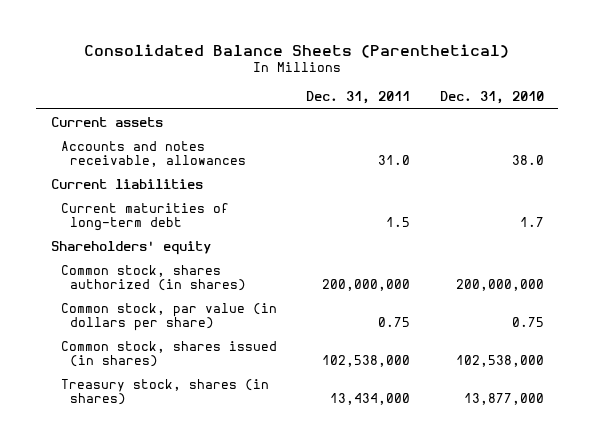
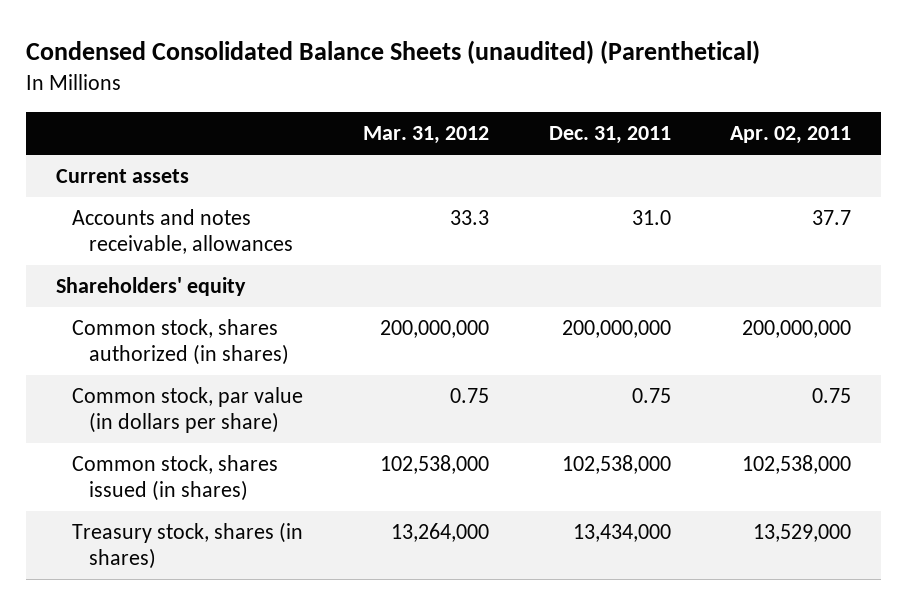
- Consolidated Balance Sheets (Parenthetical)
+ Condensed Consolidated Balance Sheets (unaudited) (Parenthetical)
- | Dec. 31, 2011 | Dec. 31, 2010
+ | Mar. 31, 2012 | Dec. 31, 2011 | Apr. 02, 2011
- Current liabilities
- Current maturities of long-term debt | 1.5 | 1.7

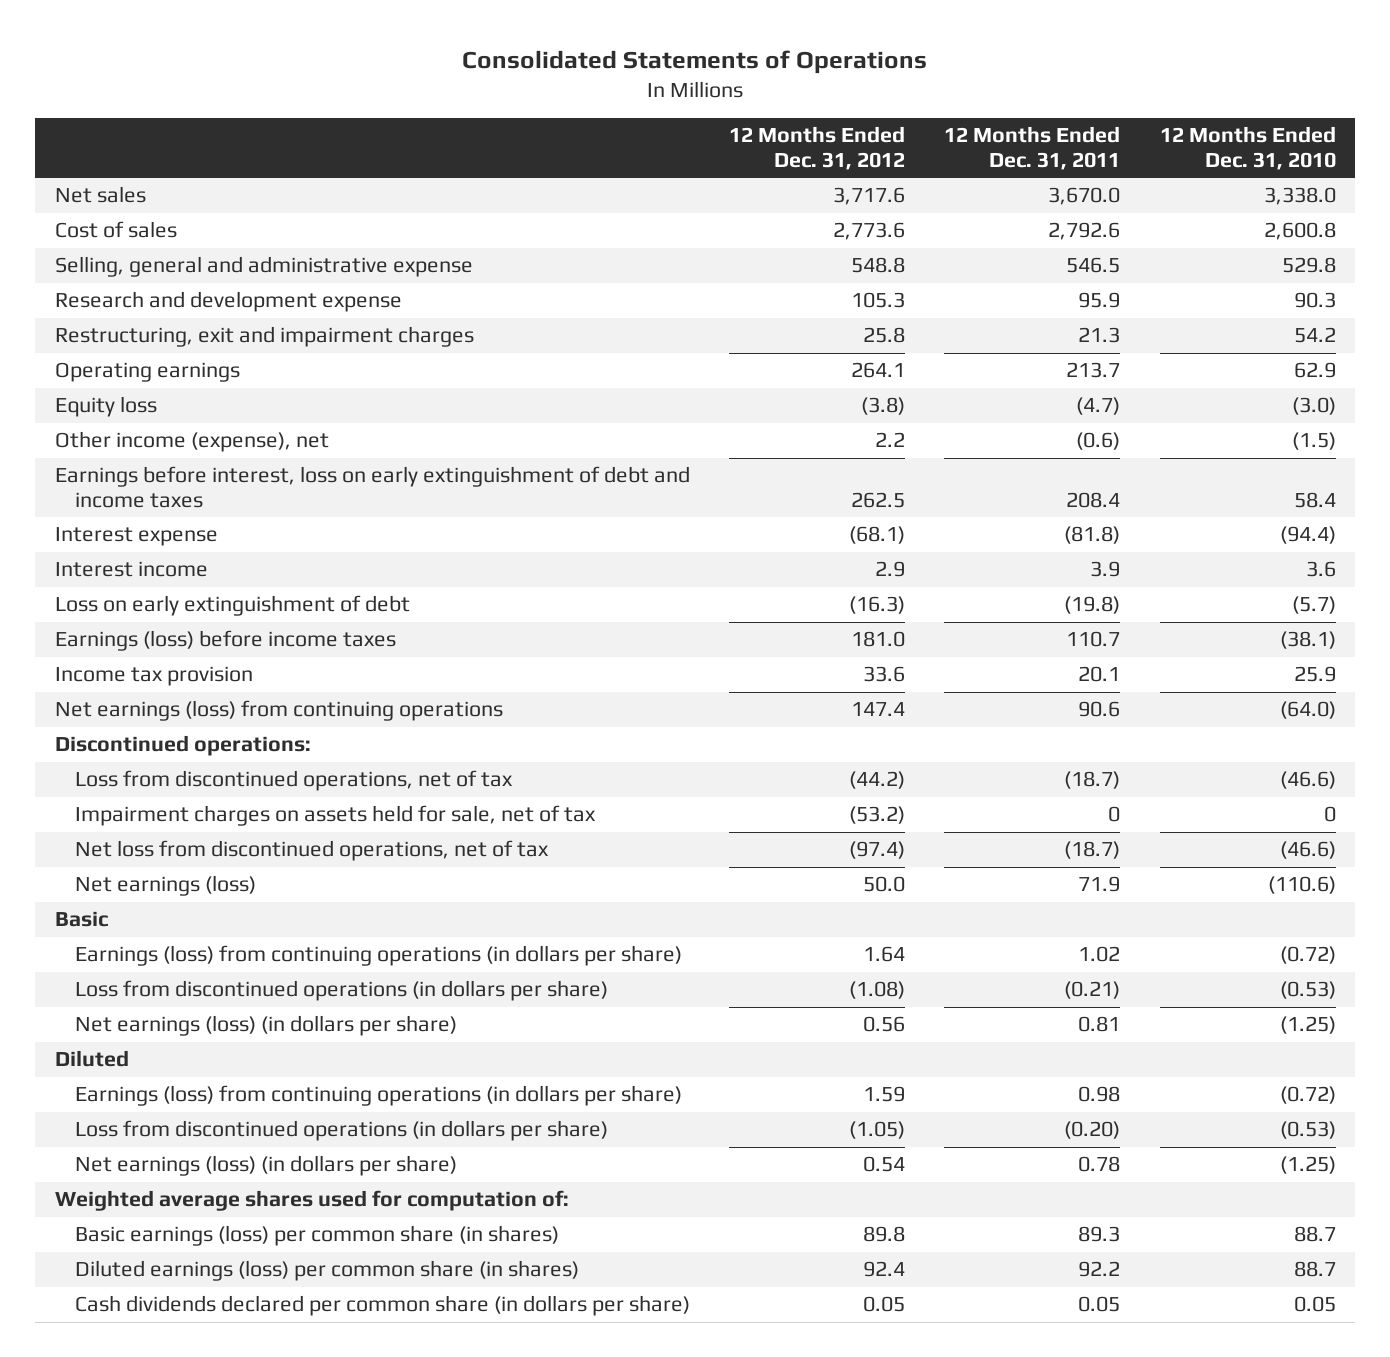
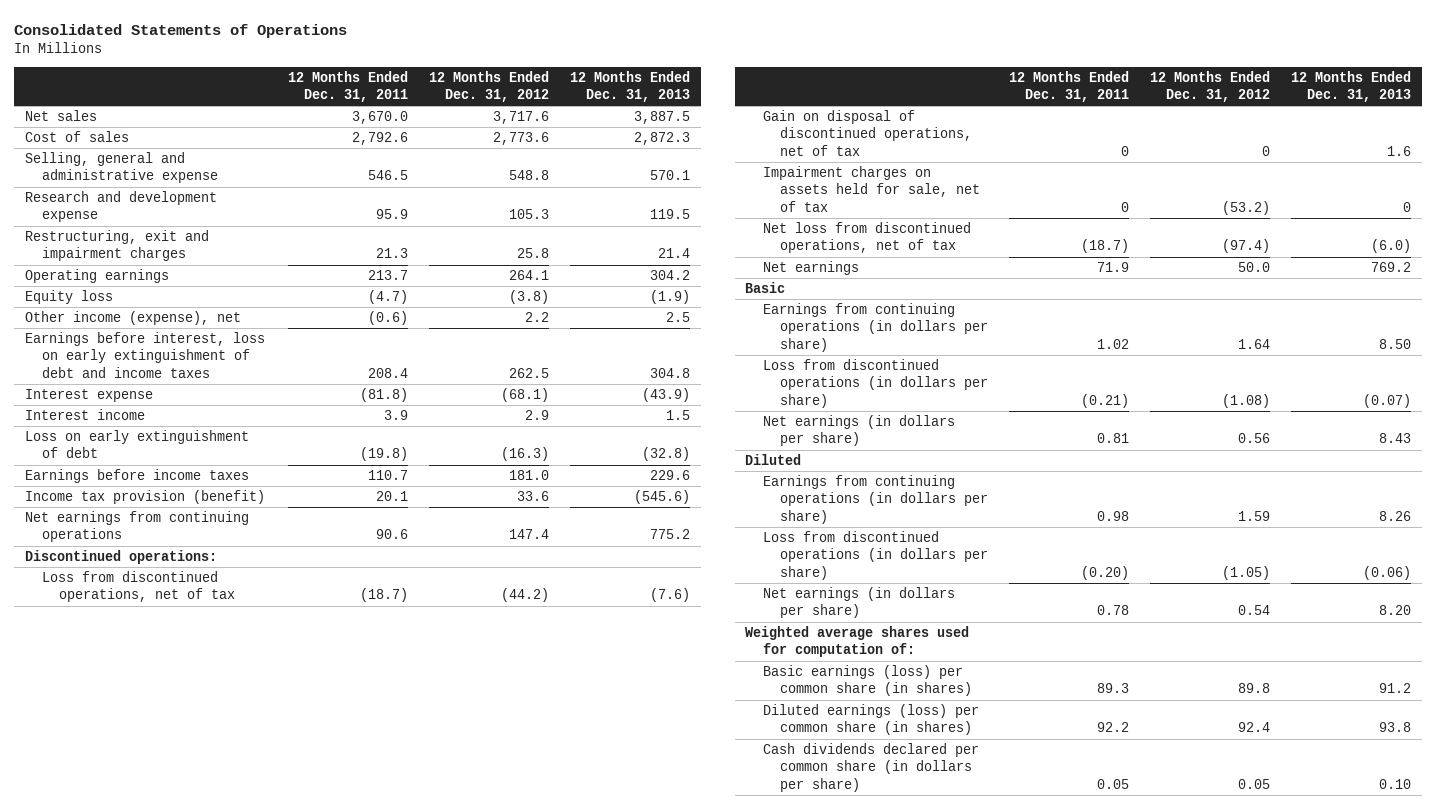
- | 12 Months Ended Dec. 31, 2012 | 12 Months Ended Dec. 31, 2011 | 12 Months Ended Dec. 31, 2010
+ | 12 Months Ended Dec. 31, 2011 | 12 Months Ended Dec. 31, 2012 | 12 Months Ended Dec. 31, 2013
- Earnings (loss) before income taxes | 181.0 | 110.7 | (38.1)
- Income tax provision | 33.6 | 20.1 | 25.9
- Net earnings (loss) from continuing operations | 147.4 | 90.6 | (64.0)
+ Earnings before income taxes | 110.7 | 181.0 | 229.6
+ Income tax provision (benefit) | 20.1 | 33.6 | (545.6)
+ Net earnings from continuing operations | 90.6 | 147.4 | 775.2
+ Gain on disposal of discontinued operations, net of tax | 0 | 0 | 1.6
- Net earnings (loss) | 50.0 | 71.9 | (110.6)
+ Net earnings | 71.9 | 50.0 | 769.2
- Earnings (loss) from continuing operations (in dollars per share) | 1.64 | 1.02 | (0.72)
+ Earnings from continuing operations (in dollars per share) | 1.02 | 1.64 | 8.50
- Net earnings (loss) (in dollars per share) | 0.56 | 0.81 | (1.25)
+ Net earnings (in dollars per share) | 0.81 | 0.56 | 8.43
- Earnings (loss) from continuing operations (in dollars per share) | 1.59 | 0.98 | (0.72)
+ Earnings from continuing operations (in dollars per share) | 0.98 | 1.59 | 8.26
- Net earnings (loss) (in dollars per share) | 0.54 | 0.78 | (1.25)
+ Net earnings (in dollars per share) | 0.78 | 0.54 | 8.20

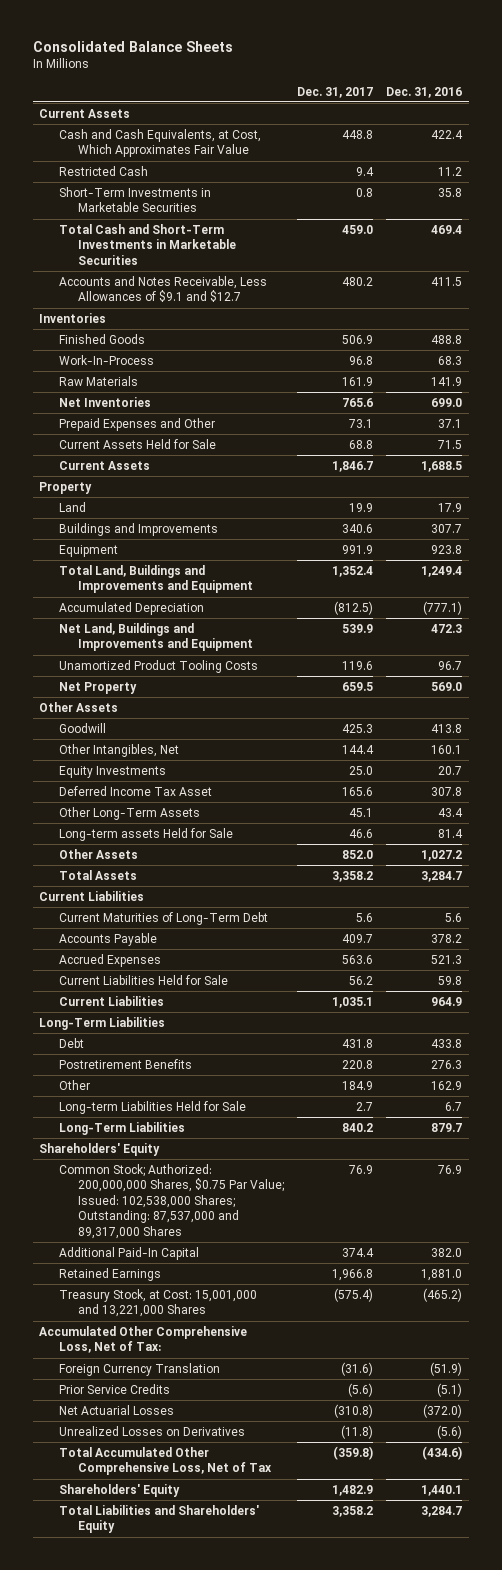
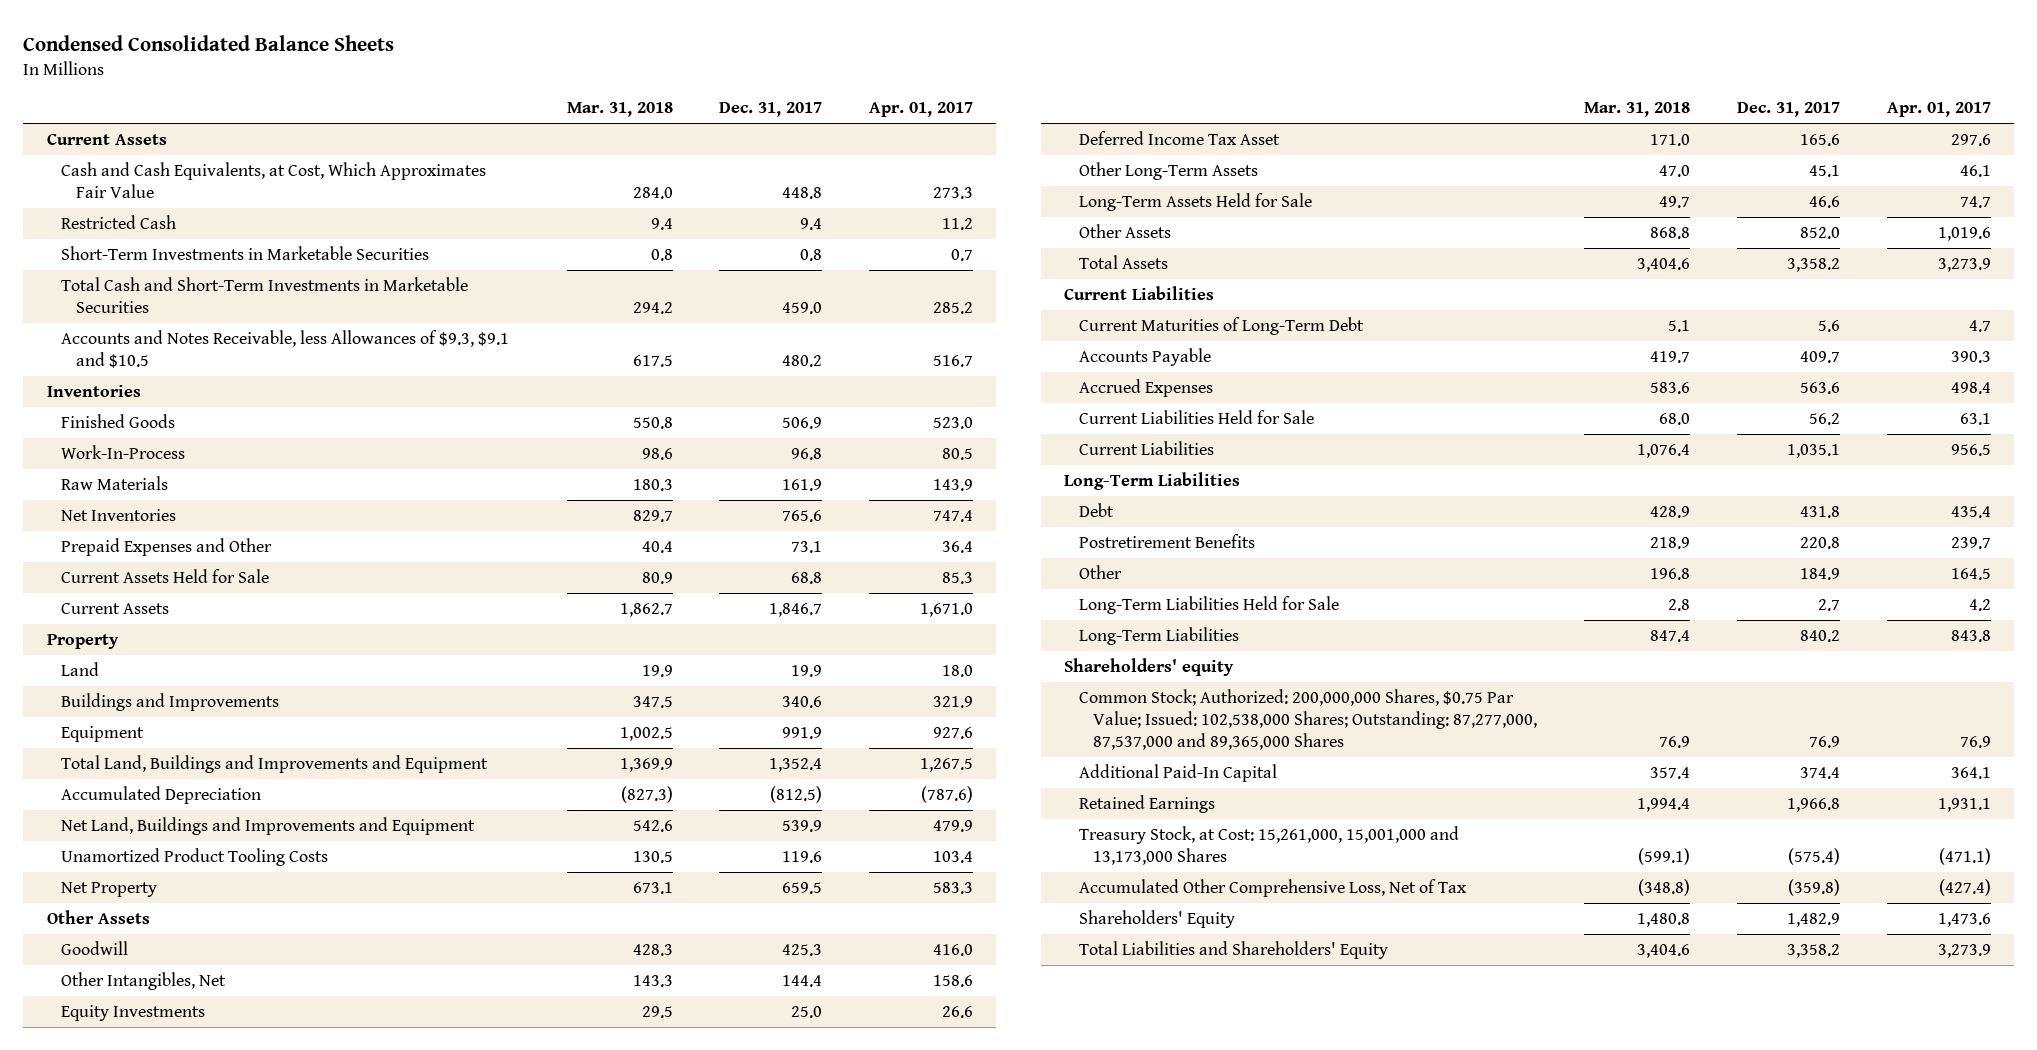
- Consolidated Balance Sheets
+ Condensed Consolidated Balance Sheets
- | Dec. 31, 2017 | Dec. 31, 2016
+ | Mar. 31, 2018 | Dec. 31, 2017 | Apr. 01, 2017
- Accounts and Notes Receivable, Less Allowances of $9.1 and $12.7 | 480.2 | 411.5
+ Accounts and Notes Receivable, less Allowances of $9.3, $9.1 and $10.5 | 617.5 | 480.2 | 516.7
- Long-term assets Held for Sale | 46.6 | 81.4
+ Long-Term Assets Held for Sale | 49.7 | 46.6 | 74.7
- Long-term Liabilities Held for Sale | 2.7 | 6.7
+ Long-Term Liabilities Held for Sale | 2.8 | 2.7 | 4.2
- Shareholders' Equity
- Common Stock; Authorized: 200,000,000 Shares, $0.75 Par Value; Issued: 102,538,000 Shares; Outstanding: 87,537,000 and 89,317,000 Shares | 76.9 | 76.9
+ Shareholders' equity
+ Common Stock; Authorized: 200,000,000 Shares, $0.75 Par Value; Issued: 102,538,000 Shares; Outstanding: 87,277,000, 87,537,000 and 89,365,000 Shares | 76.9 | 76.9 | 76.9
- Treasury Stock, at Cost: 15,001,000 and 13,221,000 Shares | (575.4) | (465.2)
- Accumulated Other Comprehensive Loss, Net of Tax:
- Foreign Currency Translation | (31.6) | (51.9)
- Prior Service Credits | (5.6) | (5.1)
- Net Actuarial Losses | (310.8) | (372.0)
- Unrealized Losses on Derivatives | (11.8) | (5.6)
- Total Accumulated Other Comprehensive Loss, Net of Tax | (359.8) | (434.6)
+ Treasury Stock, at Cost: 15,261,000, 15,001,000 and 13,173,000 Shares | (599.1) | (575.4) | (471.1)
+ Accumulated Other Comprehensive Loss, Net of Tax | (348.8) | (359.8) | (427.4)

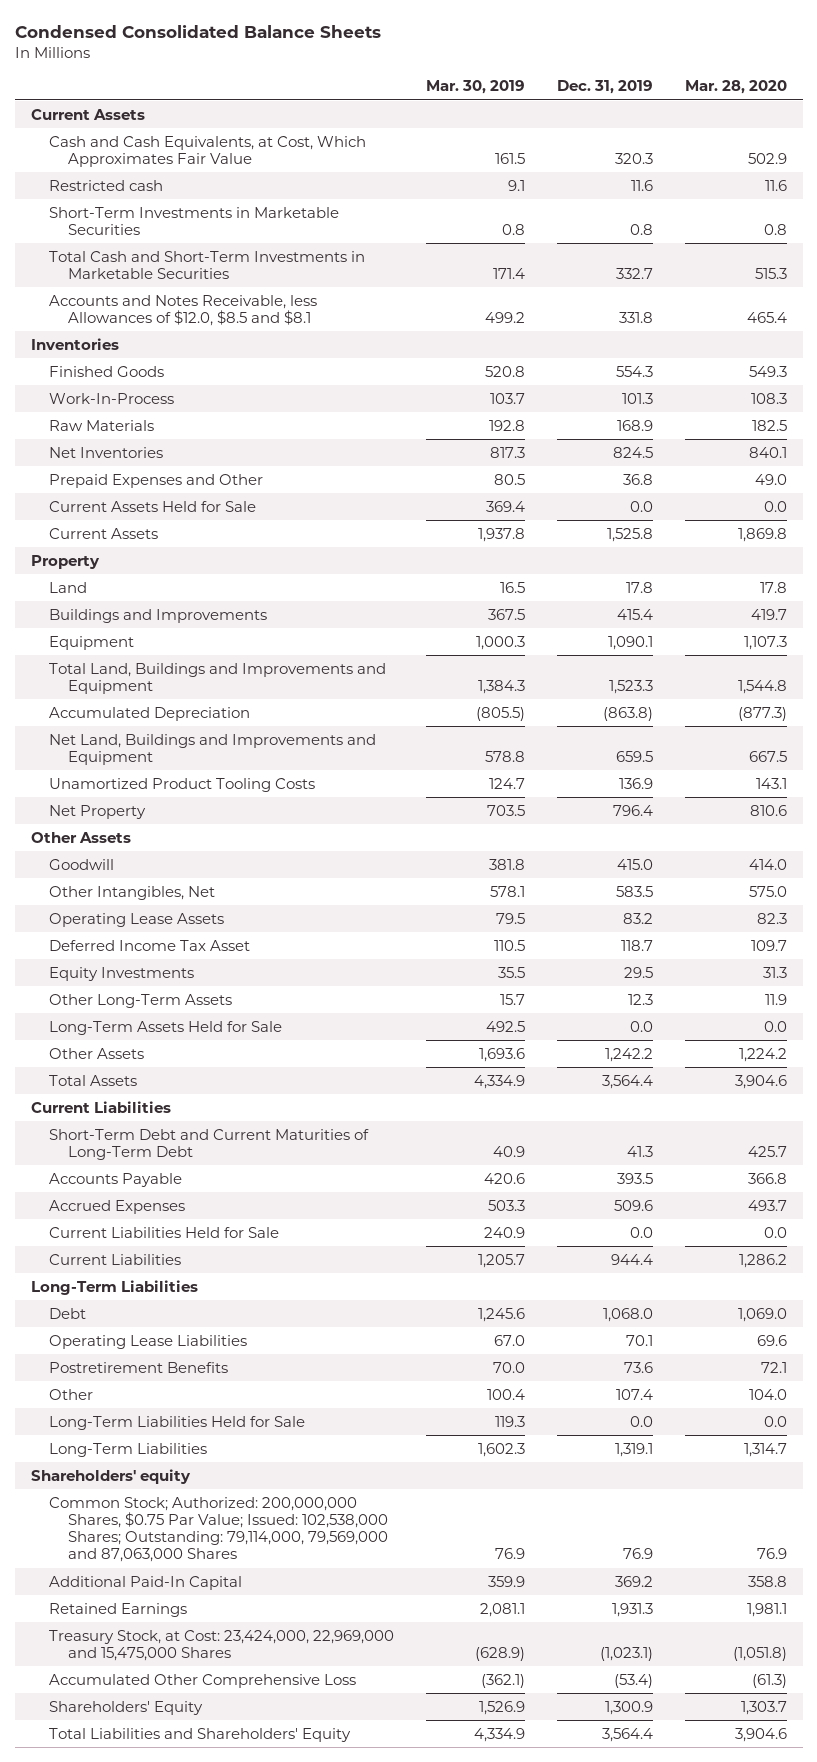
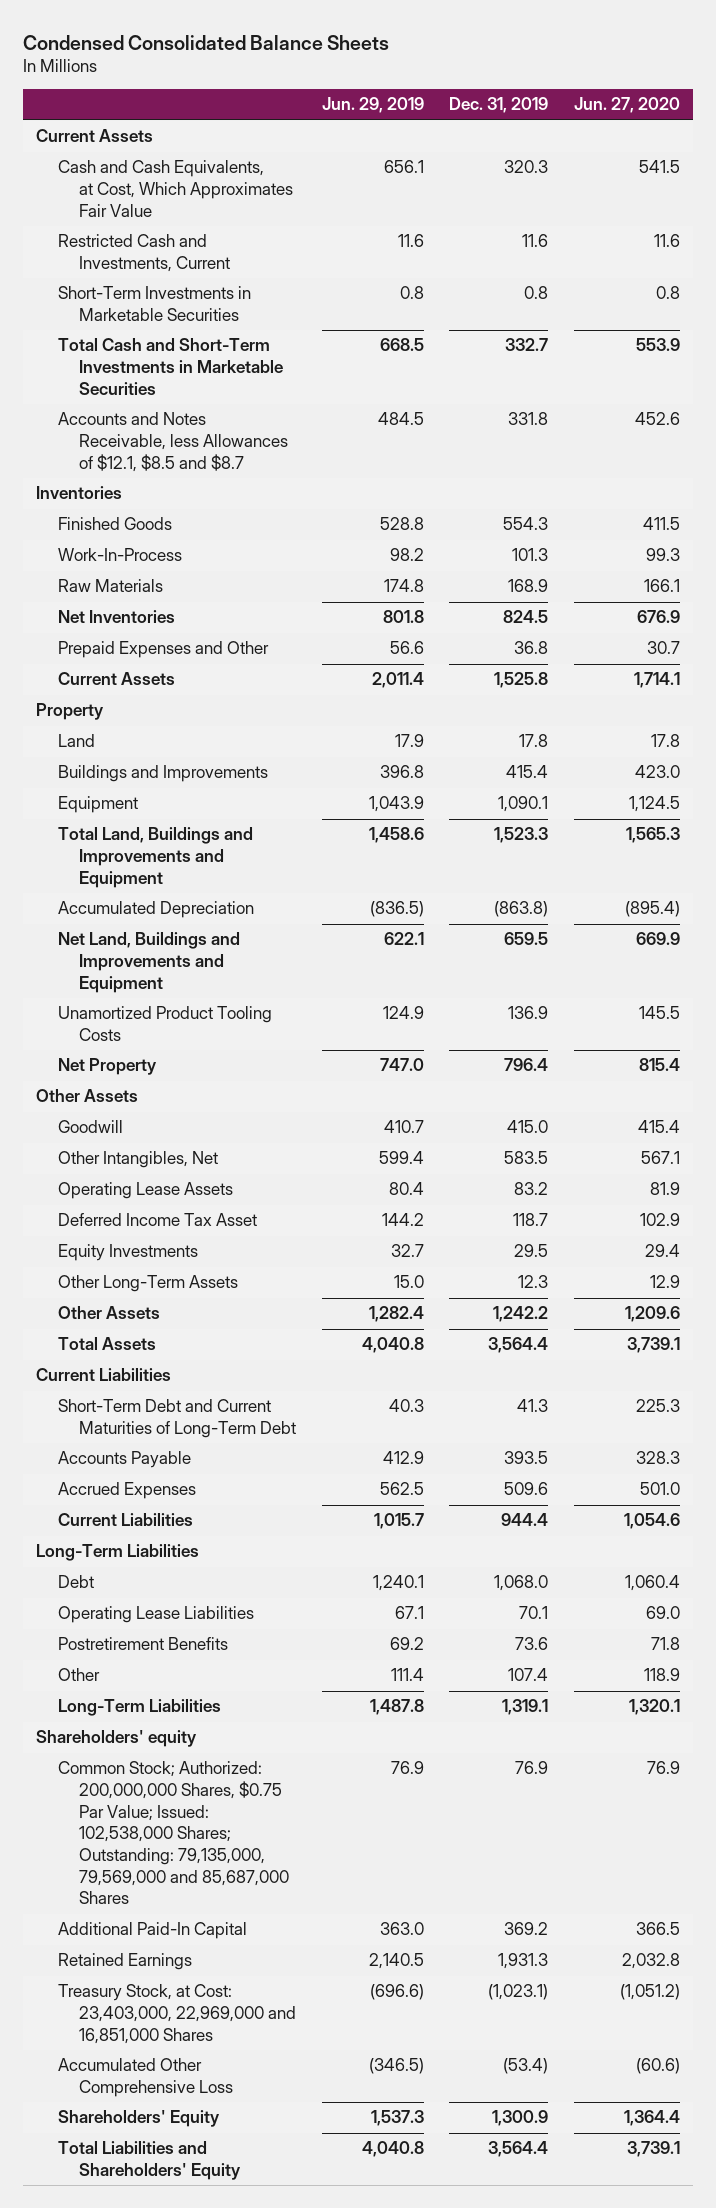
- | Mar. 30, 2019 | Dec. 31, 2019 | Mar. 28, 2020
+ | Jun. 29, 2019 | Dec. 31, 2019 | Jun. 27, 2020
- Restricted cash | 9.1 | 11.6 | 11.6
+ Restricted Cash and Investments, Current | 11.6 | 11.6 | 11.6
- Accounts and Notes Receivable, less Allowances of $12.0, $8.5 and $8.1 | 499.2 | 331.8 | 465.4
+ Accounts and Notes Receivable, less Allowances of $12.1, $8.5 and $8.7 | 484.5 | 331.8 | 452.6
- Current Assets Held for Sale | 369.4 | 0.0 | 0.0
- Long-Term Assets Held for Sale | 492.5 | 0.0 | 0.0
- Current Liabilities Held for Sale | 240.9 | 0.0 | 0.0
- Long-Term Liabilities Held for Sale | 119.3 | 0.0 | 0.0
- Common Stock; Authorized: 200,000,000 Shares, $0.75 Par Value; Issued: 102,538,000 Shares; Outstanding: 79,114,000, 79,569,000 and 87,063,000 Shares | 76.9 | 76.9 | 76.9
+ Common Stock; Authorized: 200,000,000 Shares, $0.75 Par Value; Issued: 102,538,000 Shares; Outstanding: 79,135,000, 79,569,000 and 85,687,000 Shares | 76.9 | 76.9 | 76.9
- Treasury Stock, at Cost: 23,424,000, 22,969,000 and 15,475,000 Shares | (628.9) | (1,023.1) | (1,051.8)
+ Treasury Stock, at Cost: 23,403,000, 22,969,000 and 16,851,000 Shares | (696.6) | (1,023.1) | (1,051.2)

